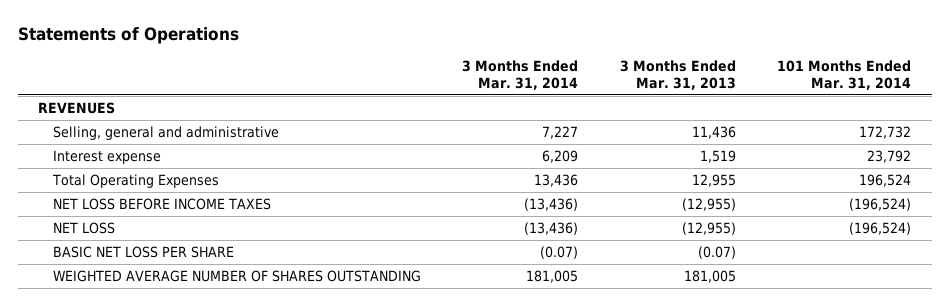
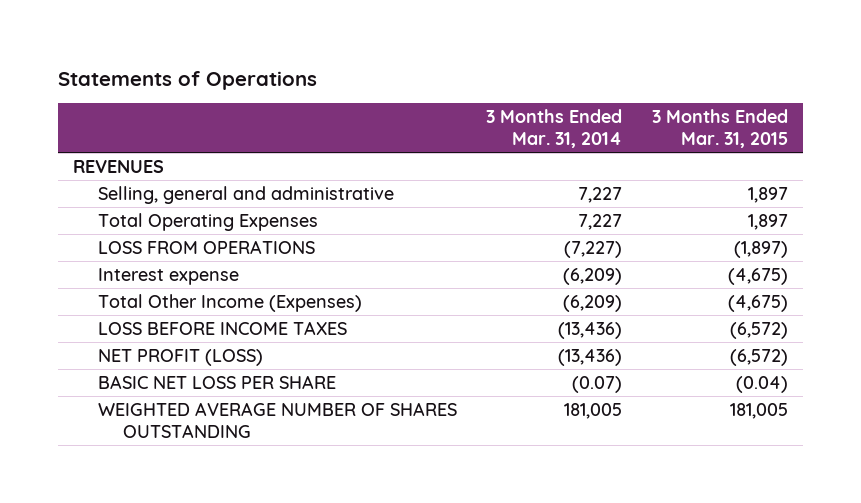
- | 3 Months Ended Mar. 31, 2014 | 3 Months Ended Mar. 31, 2013 | 101 Months Ended Mar. 31, 2014
+ | 3 Months Ended Mar. 31, 2014 | 3 Months Ended Mar. 31, 2015
- Interest expense | 6,209 | 1,519 | 23,792
- Total Operating Expenses | 13,436 | 12,955 | 196,524
- NET LOSS BEFORE INCOME TAXES | (13,436) | (12,955) | (196,524)
- NET LOSS | (13,436) | (12,955) | (196,524)
+ Total Operating Expenses | 7,227 | 1,897
+ LOSS FROM OPERATIONS | (7,227) | (1,897)
+ Interest expense | (6,209) | (4,675)
+ Total Other Income (Expenses) | (6,209) | (4,675)
+ LOSS BEFORE INCOME TAXES | (13,436) | (6,572)
+ NET PROFIT (LOSS) | (13,436) | (6,572)

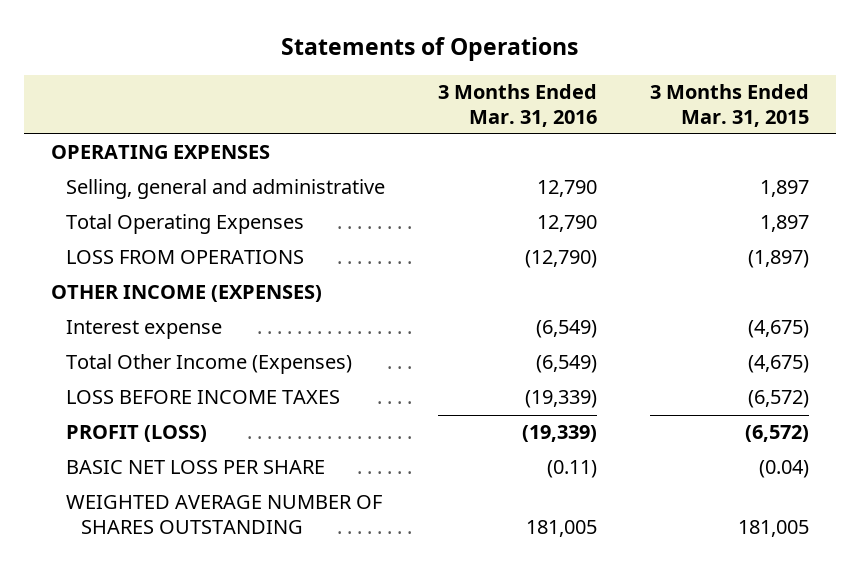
- | 3 Months Ended Mar. 31, 2014 | 3 Months Ended Mar. 31, 2015
+ | 3 Months Ended Mar. 31, 2016 | 3 Months Ended Mar. 31, 2015
- REVENUES
+ OPERATING EXPENSES
+ OTHER INCOME (EXPENSES)
- NET PROFIT (LOSS) | (13,436) | (6,572)
+ PROFIT (LOSS) | (19,339) | (6,572)

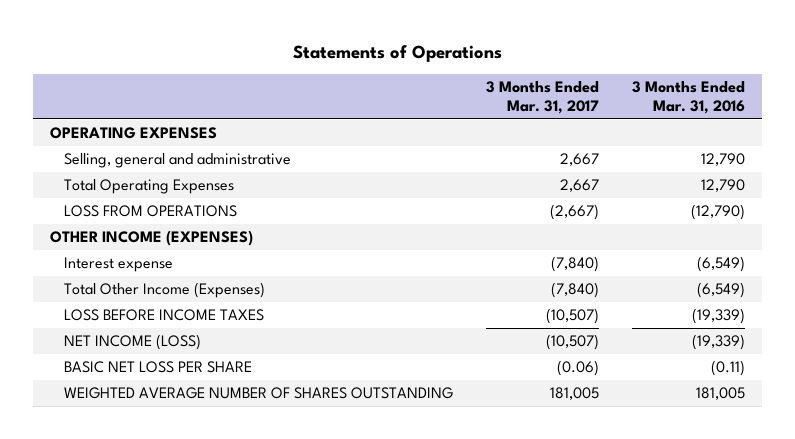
- | 3 Months Ended Mar. 31, 2016 | 3 Months Ended Mar. 31, 2015
+ | 3 Months Ended Mar. 31, 2017 | 3 Months Ended Mar. 31, 2016
- PROFIT (LOSS) | (19,339) | (6,572)
+ NET INCOME (LOSS) | (10,507) | (19,339)

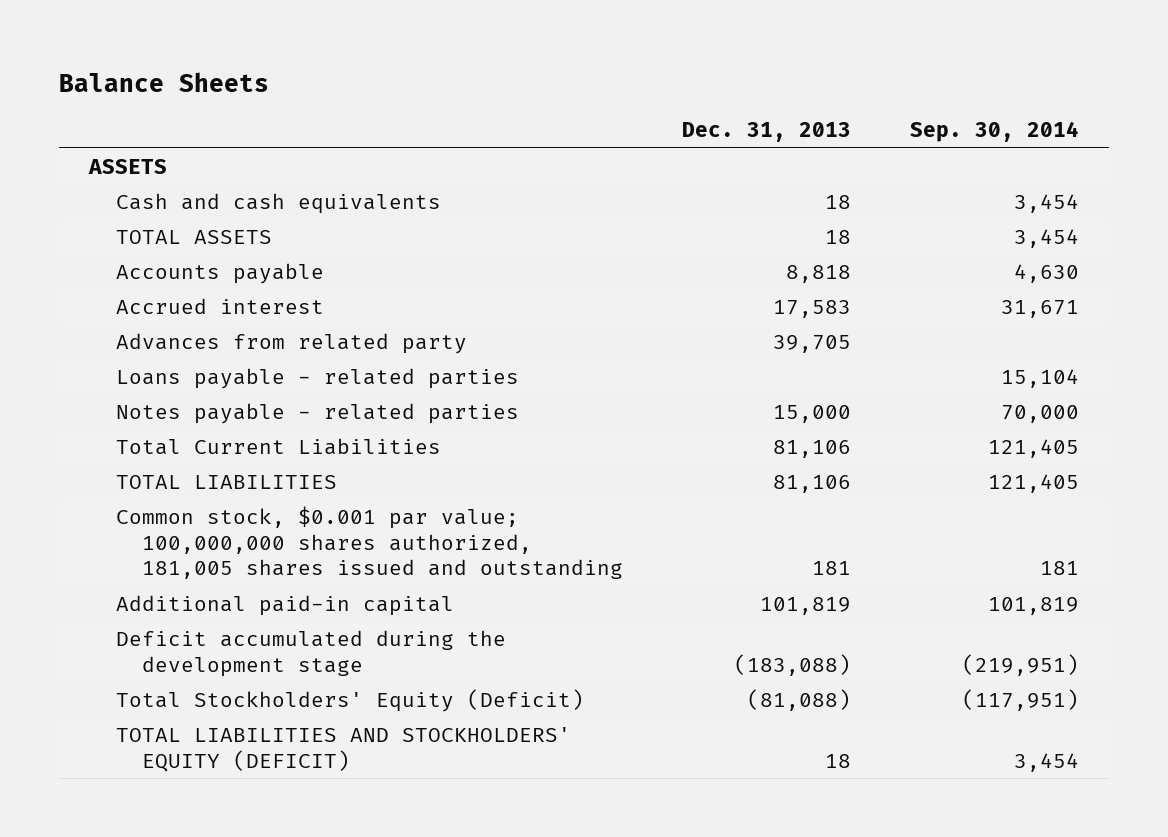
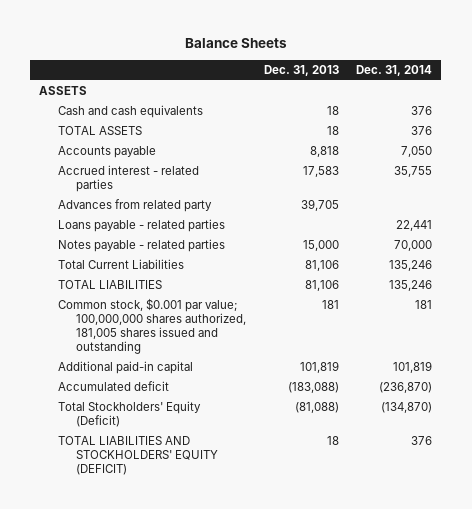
- | Dec. 31, 2013 | Sep. 30, 2014
+ | Dec. 31, 2013 | Dec. 31, 2014
- Accrued interest | 17,583 | 31,671
+ Accrued interest - related parties | 17,583 | 35,755
- Deficit accumulated during the development stage | (183,088) | (219,951)
+ Accumulated deficit | (183,088) | (236,870)

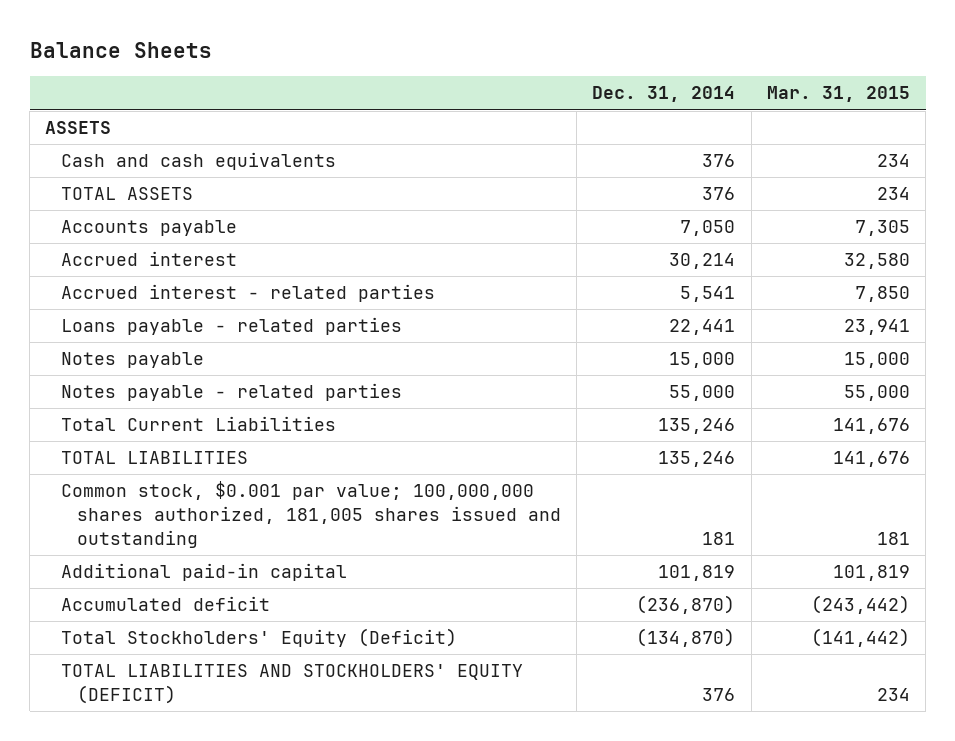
- | Dec. 31, 2013 | Dec. 31, 2014
+ | Dec. 31, 2014 | Mar. 31, 2015
- Accrued interest - related parties | 17,583 | 35,755
- Advances from related party | 39,705 |
+ Accrued interest | 30,214 | 32,580
+ Accrued interest - related parties | 5,541 | 7,850
- Notes payable - related parties | 15,000 | 70,000
+ Notes payable | 15,000 | 15,000
+ Notes payable - related parties | 55,000 | 55,000

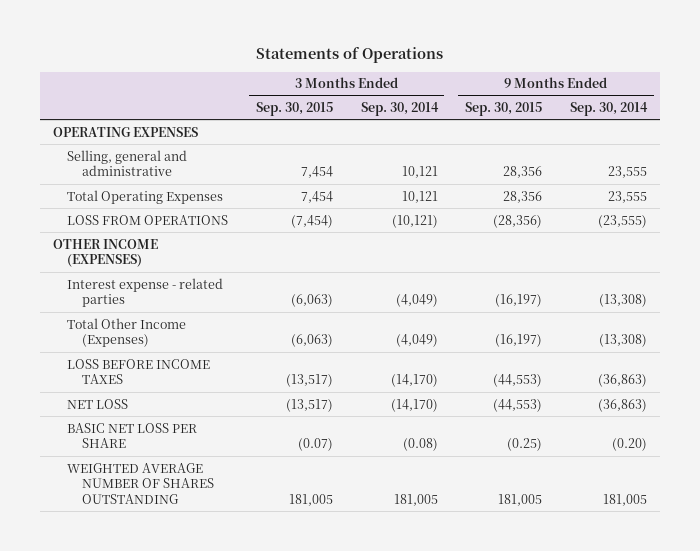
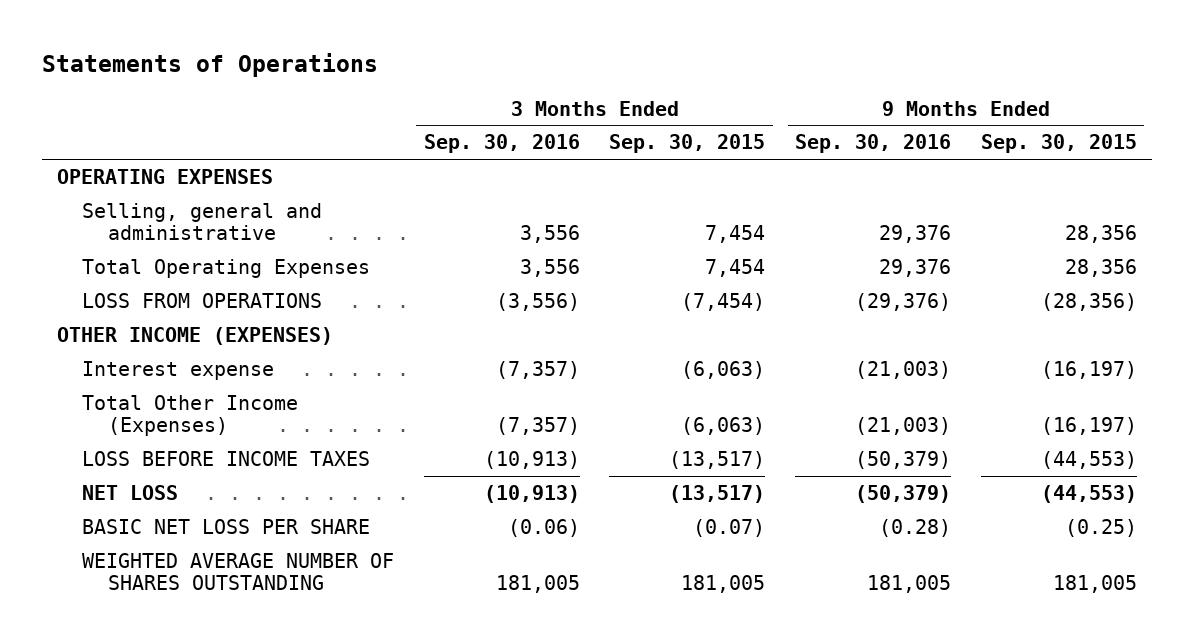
- | 3 Months Ended Sep. 30, 2015 | 3 Months Ended Sep. 30, 2014 | 9 Months Ended Sep. 30, 2015 | 9 Months Ended Sep. 30, 2014
+ | 3 Months Ended Sep. 30, 2016 | 3 Months Ended Sep. 30, 2015 | 9 Months Ended Sep. 30, 2016 | 9 Months Ended Sep. 30, 2015
- Interest expense - related parties | (6,063) | (4,049) | (16,197) | (13,308)
+ Interest expense | (7,357) | (6,063) | (21,003) | (16,197)

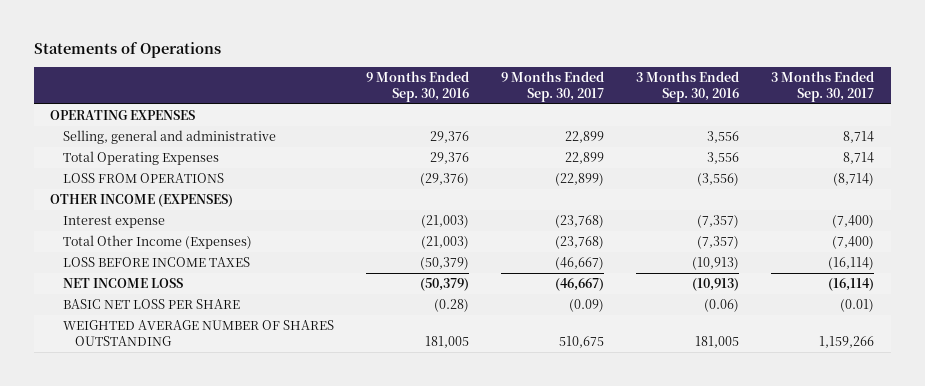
- | 3 Months Ended Sep. 30, 2016 | 3 Months Ended Sep. 30, 2015 | 9 Months Ended Sep. 30, 2016 | 9 Months Ended Sep. 30, 2015
+ | 9 Months Ended Sep. 30, 2016 | 9 Months Ended Sep. 30, 2017 | 3 Months Ended Sep. 30, 2016 | 3 Months Ended Sep. 30, 2017
- NET LOSS | (10,913) | (13,517) | (50,379) | (44,553)
+ NET INCOME LOSS | (50,379) | (46,667) | (10,913) | (16,114)

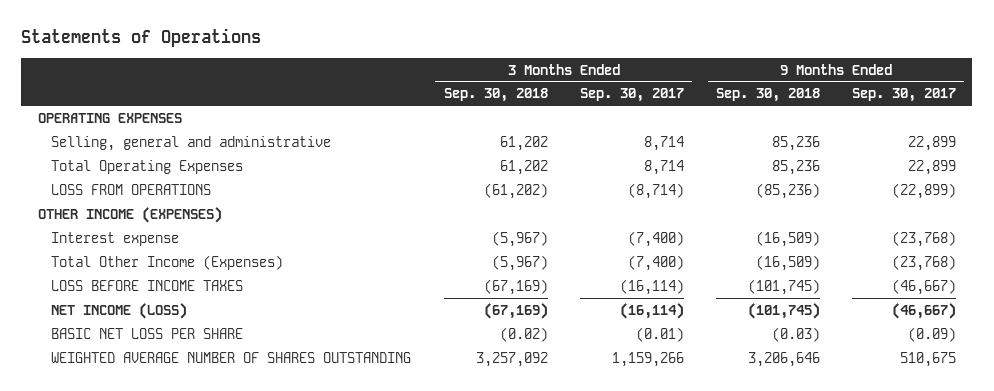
- | 9 Months Ended Sep. 30, 2016 | 9 Months Ended Sep. 30, 2017 | 3 Months Ended Sep. 30, 2016 | 3 Months Ended Sep. 30, 2017
+ | 3 Months Ended Sep. 30, 2018 | 3 Months Ended Sep. 30, 2017 | 9 Months Ended Sep. 30, 2018 | 9 Months Ended Sep. 30, 2017
- NET INCOME LOSS | (50,379) | (46,667) | (10,913) | (16,114)
+ NET INCOME (LOSS) | (67,169) | (16,114) | (101,745) | (46,667)

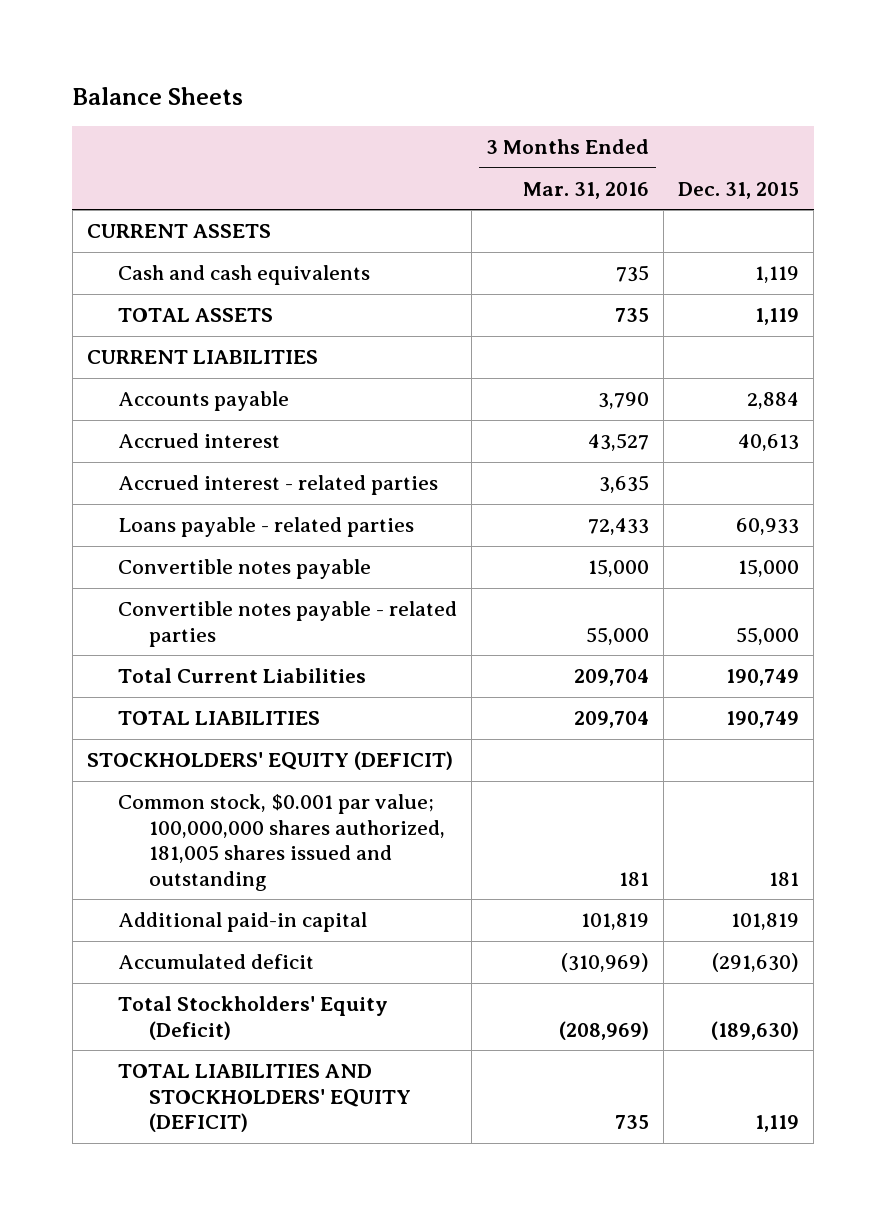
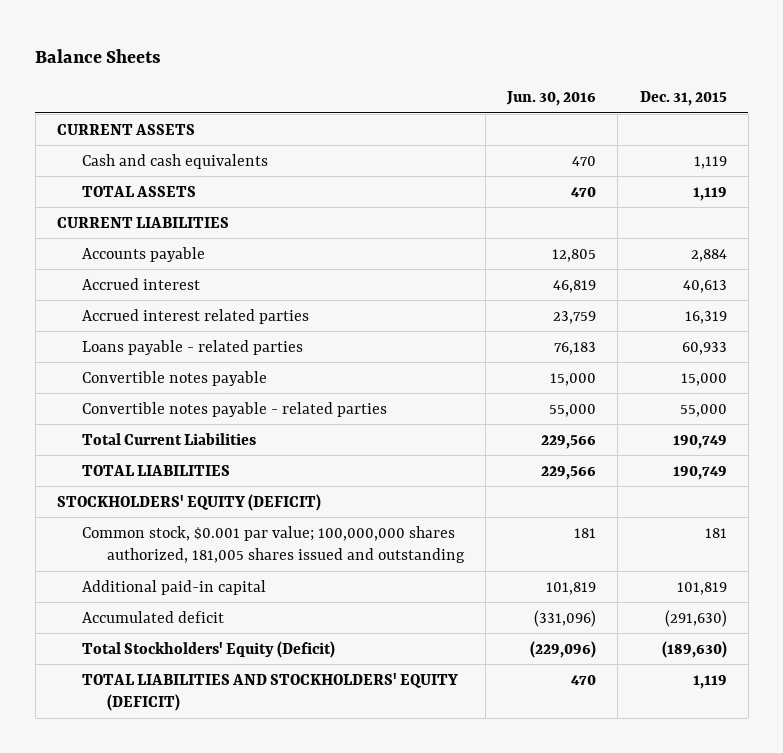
- | 3 Months Ended Mar. 31, 2016 | Dec. 31, 2015
+ | Jun. 30, 2016 | Dec. 31, 2015
- Accrued interest - related parties | 3,635 |
+ Accrued interest related parties | 23,759 | 16,319

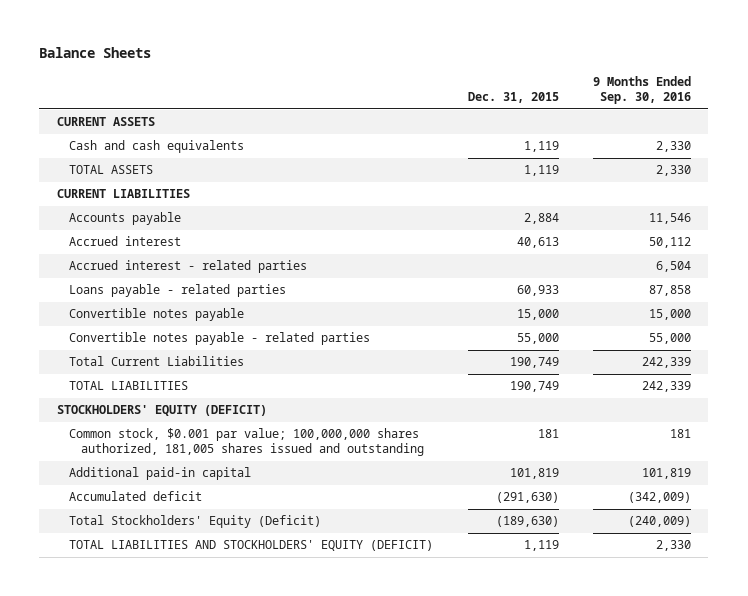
- | Jun. 30, 2016 | Dec. 31, 2015
+ | Dec. 31, 2015 | 9 Months Ended Sep. 30, 2016
- Accrued interest related parties | 23,759 | 16,319
+ Accrued interest - related parties | | 6,504

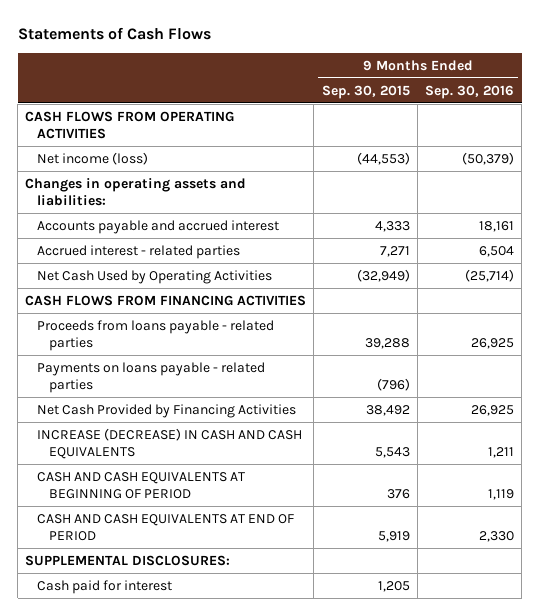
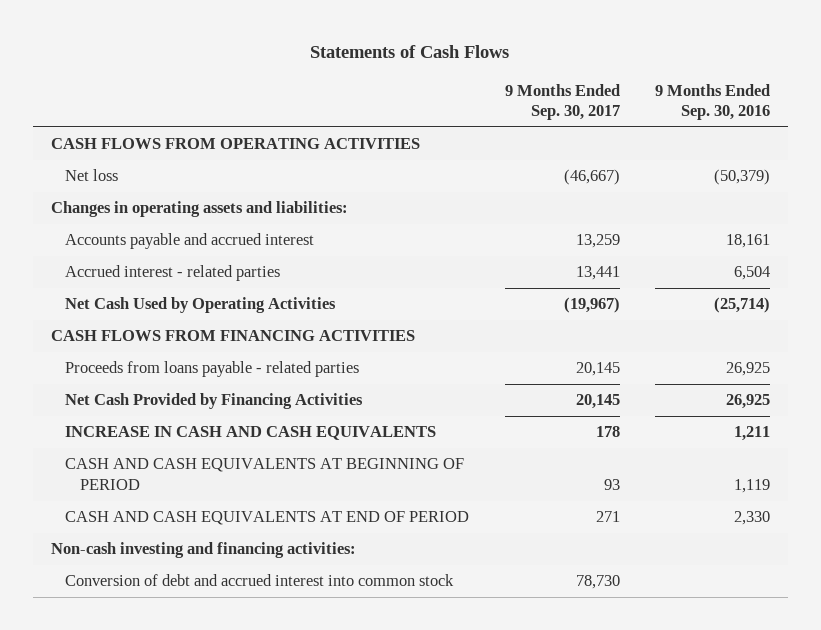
- | 9 Months Ended Sep. 30, 2015 | 9 Months Ended Sep. 30, 2016
+ | 9 Months Ended Sep. 30, 2017 | 9 Months Ended Sep. 30, 2016
- Net income (loss) | (44,553) | (50,379)
+ Net loss | (46,667) | (50,379)
- Payments on loans payable - related parties | (796) |
- INCREASE (DECREASE) IN CASH AND CASH EQUIVALENTS | 5,543 | 1,211
+ INCREASE IN CASH AND CASH EQUIVALENTS | 178 | 1,211
- SUPPLEMENTAL DISCLOSURES:
- Cash paid for interest | 1,205 |
+ Non-cash investing and financing activities:
+ Conversion of debt and accrued interest into common stock | 78,730 |

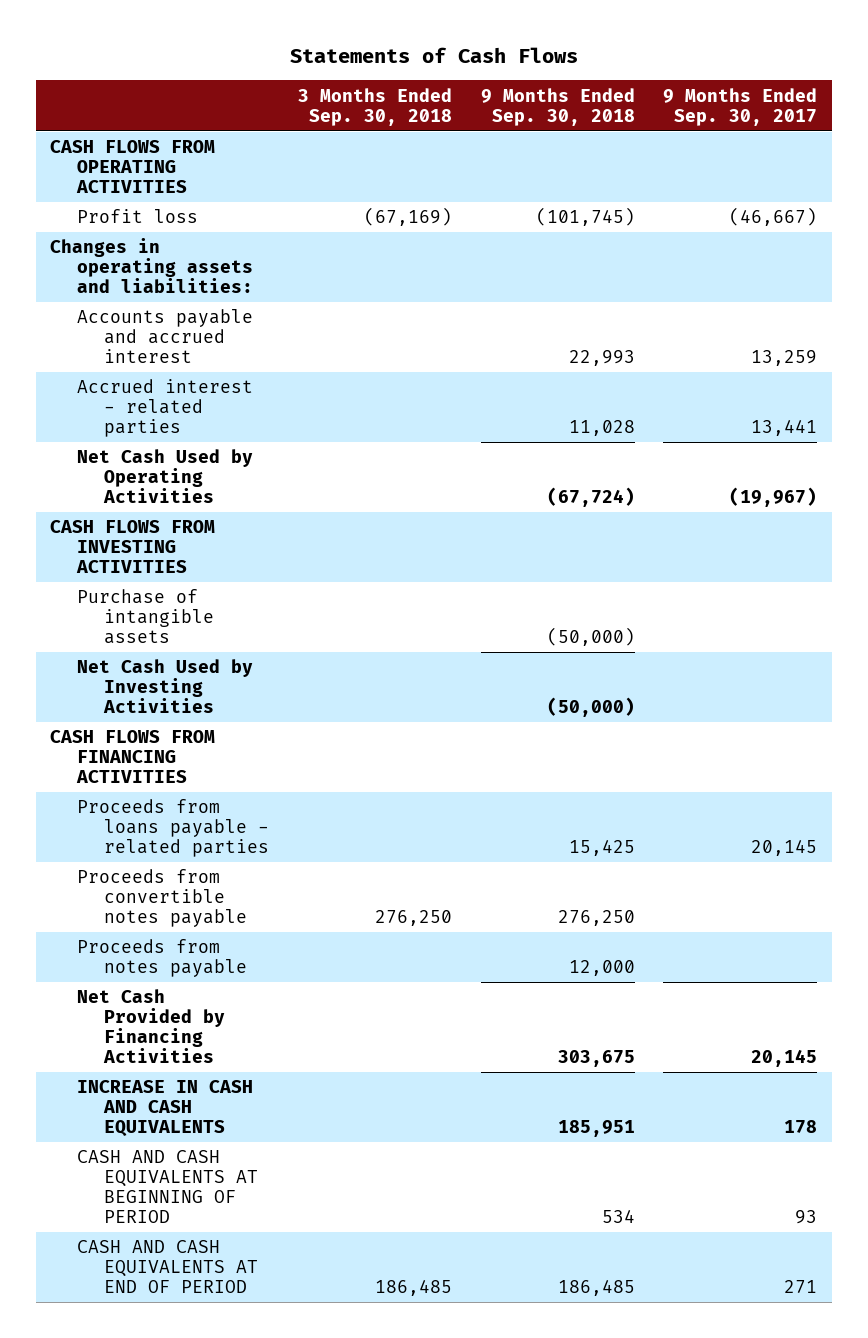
- | 9 Months Ended Sep. 30, 2017 | 9 Months Ended Sep. 30, 2016
+ | 3 Months Ended Sep. 30, 2018 | 9 Months Ended Sep. 30, 2018 | 9 Months Ended Sep. 30, 2017
- Net loss | (46,667) | (50,379)
+ Profit loss | (67,169) | (101,745) | (46,667)
+ CASH FLOWS FROM INVESTING ACTIVITIES
+ Purchase of intangible assets | | (50,000) |
+ Net Cash Used by Investing Activities | | (50,000) |
+ Proceeds from convertible notes payable | 276,250 | 276,250 |
+ Proceeds from notes payable | | 12,000 |
- Non-cash investing and financing activities:
- Conversion of debt and accrued interest into common stock | 78,730 |

